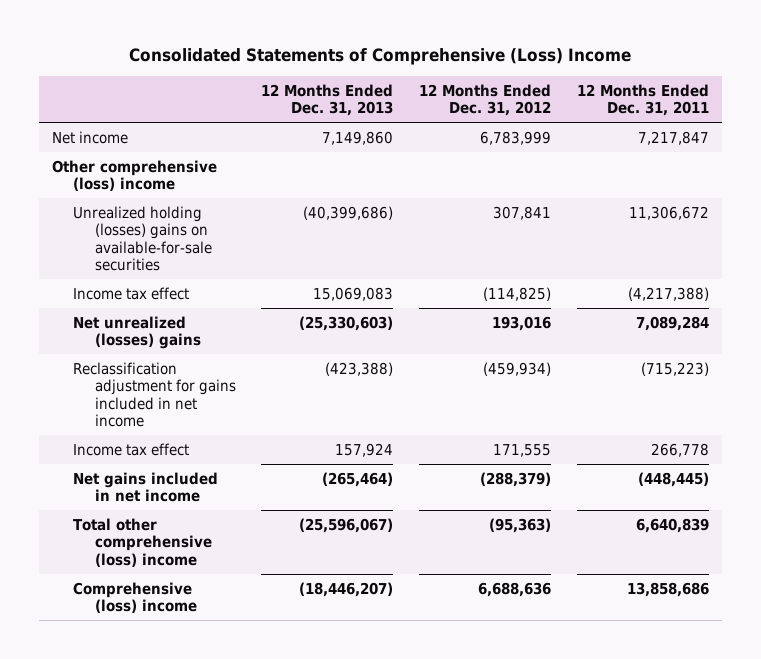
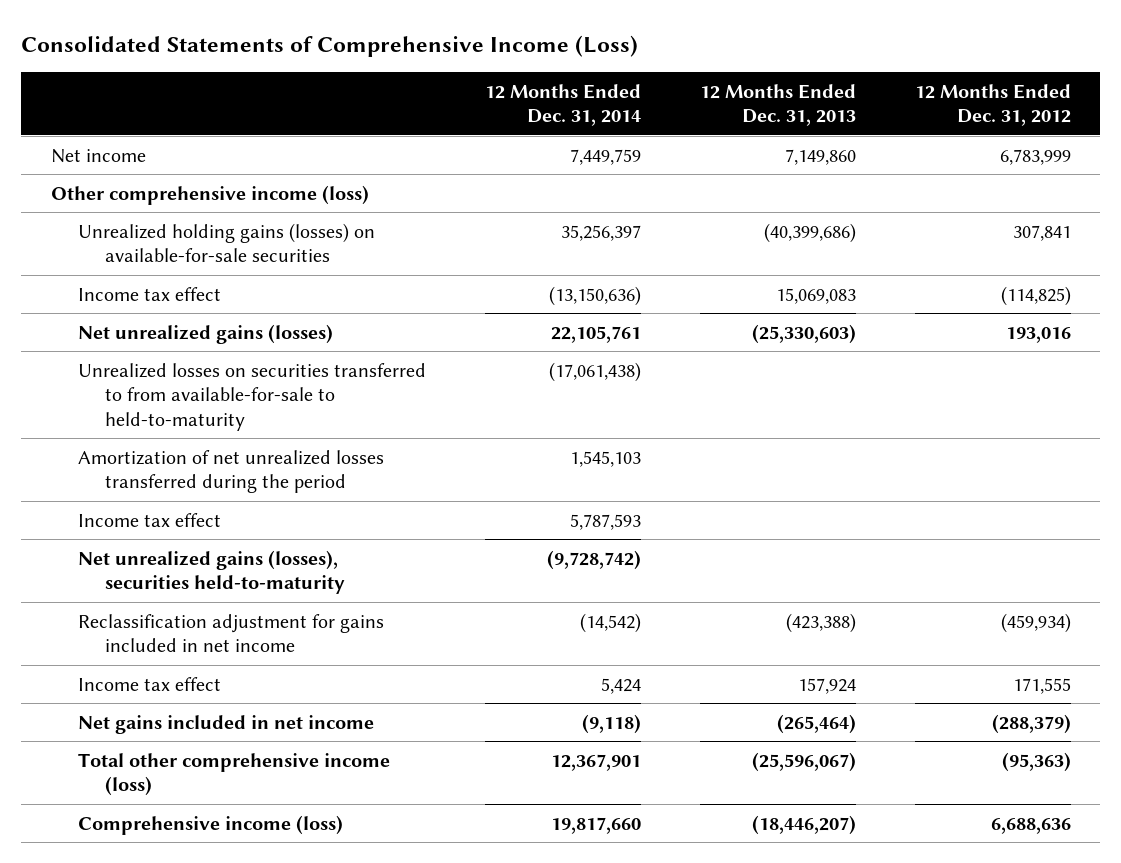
- Consolidated Statements of Comprehensive (Loss) Income
+ Consolidated Statements of Comprehensive Income (Loss)
- | 12 Months Ended Dec. 31, 2013 | 12 Months Ended Dec. 31, 2012 | 12 Months Ended Dec. 31, 2011
+ | 12 Months Ended Dec. 31, 2014 | 12 Months Ended Dec. 31, 2013 | 12 Months Ended Dec. 31, 2012
- Other comprehensive (loss) income
- Unrealized holding (losses) gains on available-for-sale securities | (40,399,686) | 307,841 | 11,306,672
+ Other comprehensive income (loss)
+ Unrealized holding gains (losses) on available-for-sale securities | 35,256,397 | (40,399,686) | 307,841
- Net unrealized (losses) gains | (25,330,603) | 193,016 | 7,089,284
+ Net unrealized gains (losses) | 22,105,761 | (25,330,603) | 193,016
+ Unrealized losses on securities transferred to from available-for-sale to held-to-maturity | (17,061,438) | |
+ Amortization of net unrealized losses transferred during the period | 1,545,103 | |
+ Income tax effect | 5,787,593 | |
+ Net unrealized gains (losses), securities held-to-maturity | (9,728,742) | |
- Total other comprehensive (loss) income | (25,596,067) | (95,363) | 6,640,839
- Comprehensive (loss) income | (18,446,207) | 6,688,636 | 13,858,686
+ Total other comprehensive income (loss) | 12,367,901 | (25,596,067) | (95,363)
+ Comprehensive income (loss) | 19,817,660 | (18,446,207) | 6,688,636

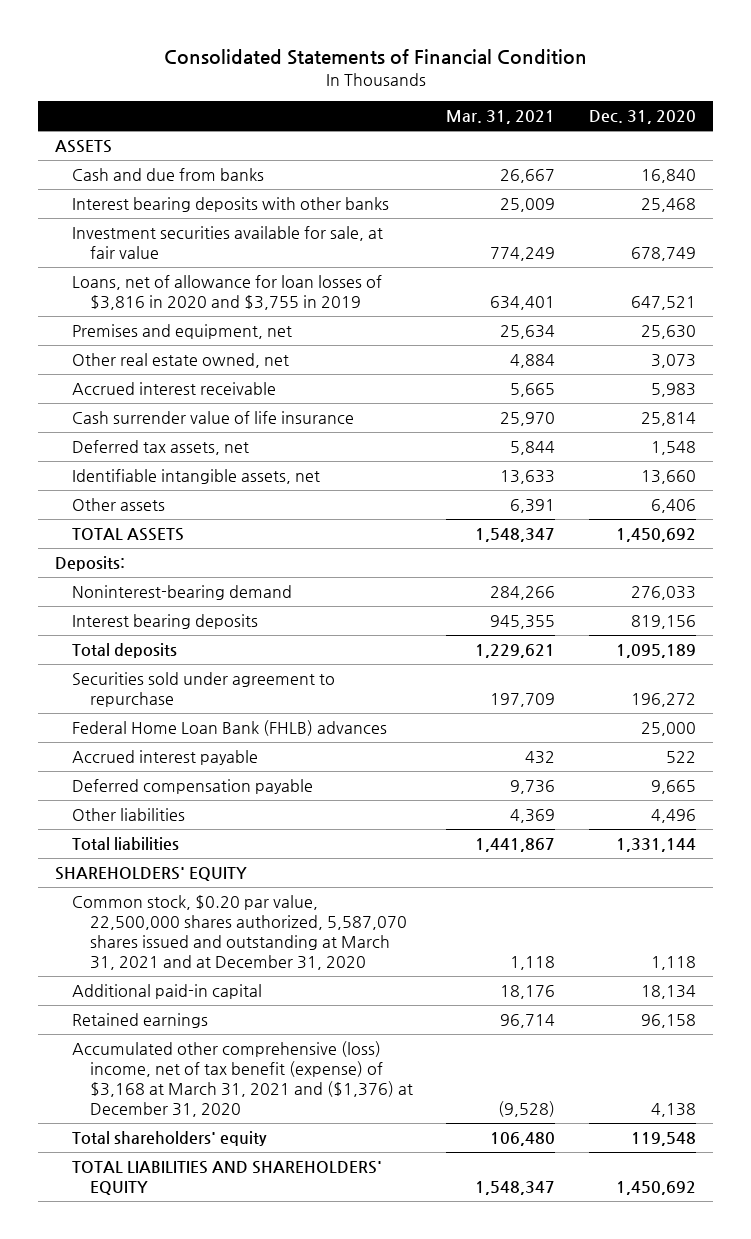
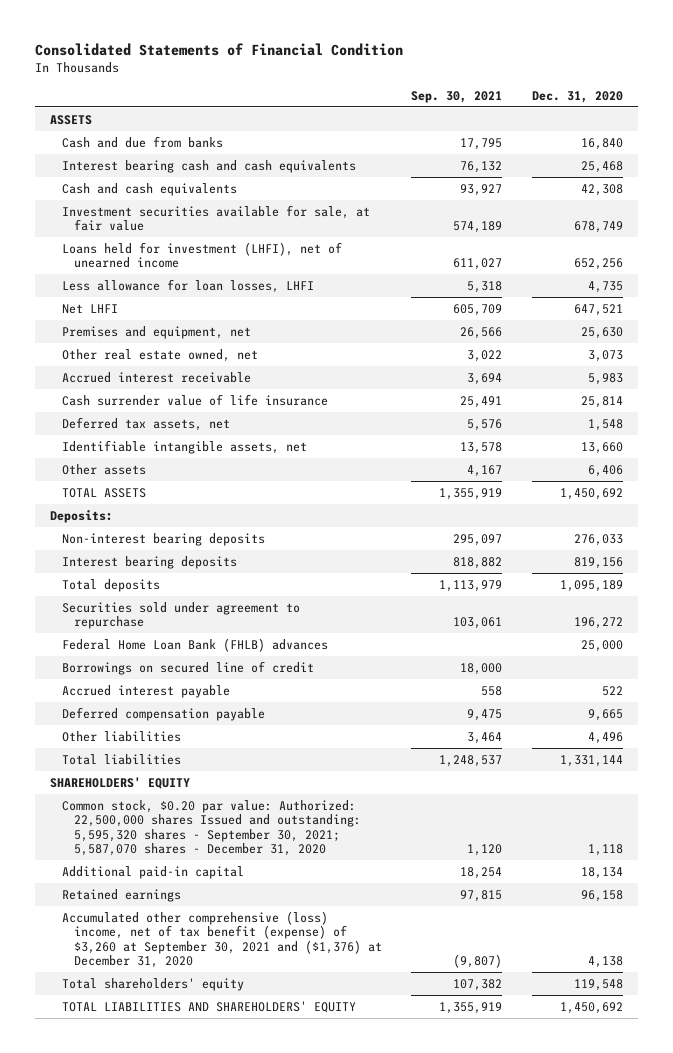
- | Mar. 31, 2021 | Dec. 31, 2020
+ | Sep. 30, 2021 | Dec. 31, 2020
- Interest bearing deposits with other banks | 25,009 | 25,468
+ Interest bearing cash and cash equivalents | 76,132 | 25,468
+ Cash and cash equivalents | 93,927 | 42,308
- Loans, net of allowance for loan losses of $3,816 in 2020 and $3,755 in 2019 | 634,401 | 647,521
+ Loans held for investment (LHFI), net of unearned income | 611,027 | 652,256
+ Less allowance for loan losses, LHFI | 5,318 | 4,735
+ Net LHFI | 605,709 | 647,521
- Noninterest-bearing demand | 284,266 | 276,033
+ Non-interest bearing deposits | 295,097 | 276,033
+ Borrowings on secured line of credit | 18,000 |
- Common stock, $0.20 par value, 22,500,000 shares authorized, 5,587,070 shares issued and outstanding at March 31, 2021 and at December 31, 2020 | 1,118 | 1,118
+ Common stock, $0.20 par value: Authorized: 22,500,000 shares Issued and outstanding: 5,595,320 shares - September 30, 2021; 5,587,070 shares - December 31, 2020 | 1,120 | 1,118
- Accumulated other comprehensive (loss) income, net of tax benefit (expense) of $3,168 at March 31, 2021 and ($1,376) at December 31, 2020 | (9,528) | 4,138
+ Accumulated other comprehensive (loss) income, net of tax benefit (expense) of $3,260 at September 30, 2021 and ($1,376) at December 31, 2020 | (9,807) | 4,138

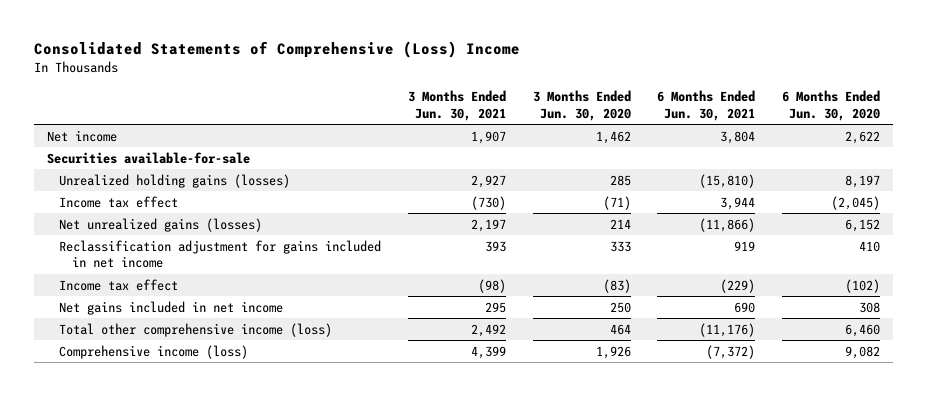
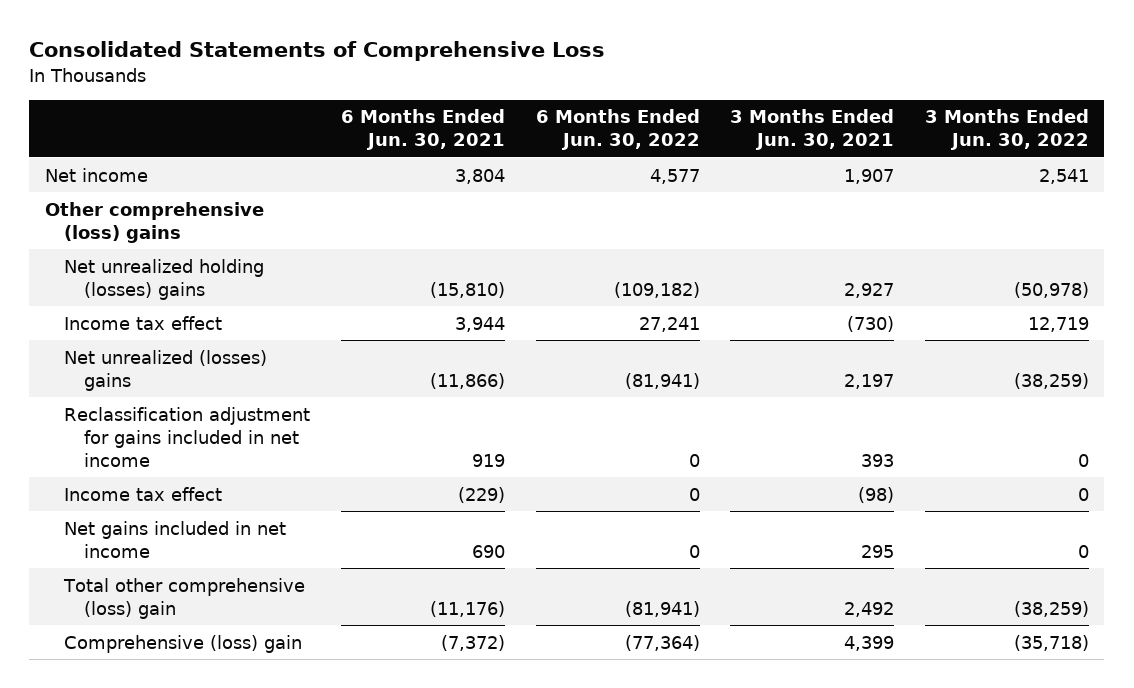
- Consolidated Statements of Comprehensive (Loss) Income
+ Consolidated Statements of Comprehensive Loss
- | 3 Months Ended Jun. 30, 2021 | 3 Months Ended Jun. 30, 2020 | 6 Months Ended Jun. 30, 2021 | 6 Months Ended Jun. 30, 2020
+ | 6 Months Ended Jun. 30, 2021 | 6 Months Ended Jun. 30, 2022 | 3 Months Ended Jun. 30, 2021 | 3 Months Ended Jun. 30, 2022
- Securities available-for-sale
- Unrealized holding gains (losses) | 2,927 | 285 | (15,810) | 8,197
+ Other comprehensive (loss) gains
+ Net unrealized holding (losses) gains | (15,810) | (109,182) | 2,927 | (50,978)
- Net unrealized gains (losses) | 2,197 | 214 | (11,866) | 6,152
+ Net unrealized (losses) gains | (11,866) | (81,941) | 2,197 | (38,259)
- Total other comprehensive income (loss) | 2,492 | 464 | (11,176) | 6,460
- Comprehensive income (loss) | 4,399 | 1,926 | (7,372) | 9,082
+ Total other comprehensive (loss) gain | (11,176) | (81,941) | 2,492 | (38,259)
+ Comprehensive (loss) gain | (7,372) | (77,364) | 4,399 | (35,718)

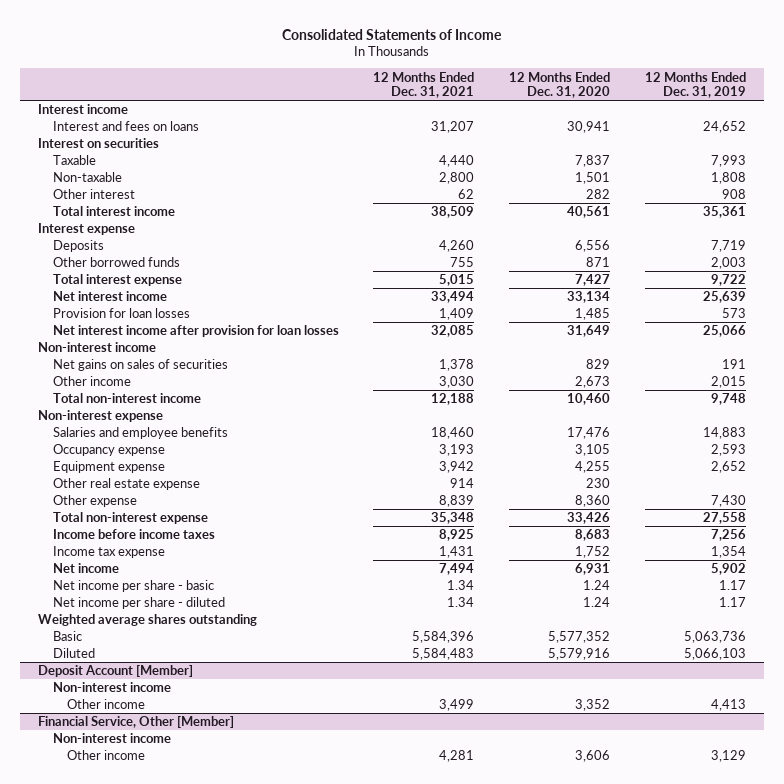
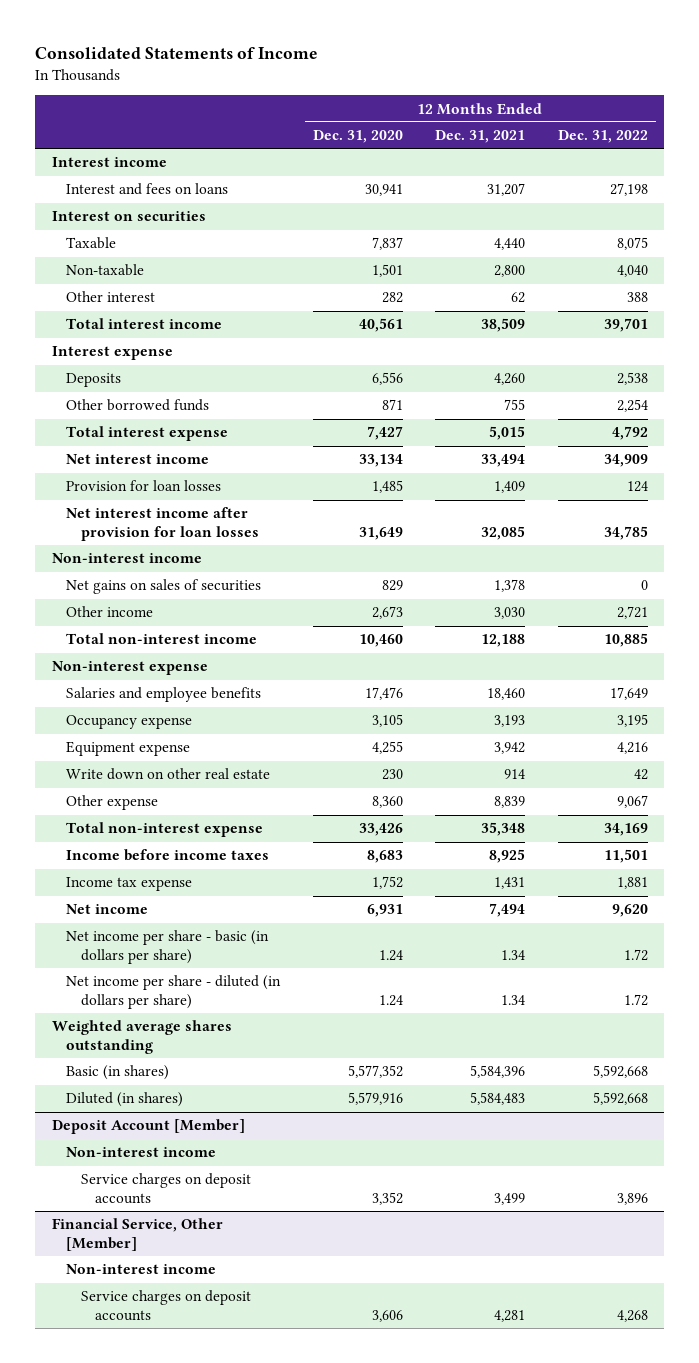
- | 12 Months Ended Dec. 31, 2021 | 12 Months Ended Dec. 31, 2020 | 12 Months Ended Dec. 31, 2019
+ | 12 Months Ended Dec. 31, 2020 | 12 Months Ended Dec. 31, 2021 | 12 Months Ended Dec. 31, 2022
- Other real estate expense | 914 | 230 |
+ Write down on other real estate | 230 | 914 | 42
- Net income per share - basic | 1.34 | 1.24 | 1.17
- Net income per share - diluted | 1.34 | 1.24 | 1.17
+ Net income per share - basic (in dollars per share) | 1.24 | 1.34 | 1.72
+ Net income per share - diluted (in dollars per share) | 1.24 | 1.34 | 1.72
- Basic | 5,584,396 | 5,577,352 | 5,063,736
- Diluted | 5,584,483 | 5,579,916 | 5,066,103
+ Basic (in shares) | 5,577,352 | 5,584,396 | 5,592,668
+ Diluted (in shares) | 5,579,916 | 5,584,483 | 5,592,668
@ Deposit Account [Member]
- Other income | 3,499 | 3,352 | 4,413
+ Service charges on deposit accounts | 3,352 | 3,499 | 3,896
@ Financial Service, Other [Member]
- Other income | 4,281 | 3,606 | 3,129
+ Service charges on deposit accounts | 3,606 | 4,281 | 4,268

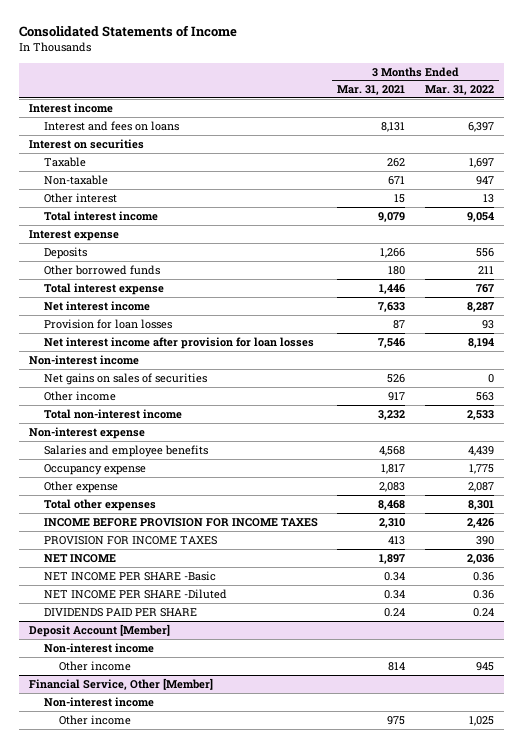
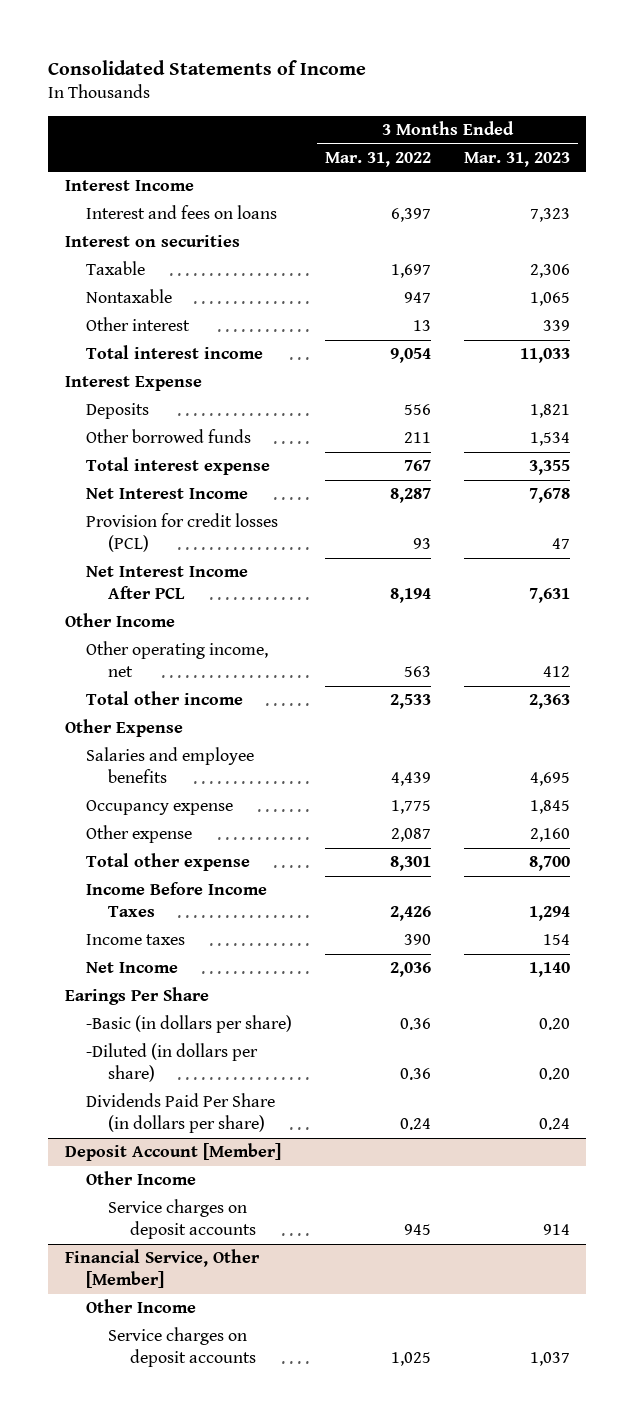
- | 3 Months Ended Mar. 31, 2021 | 3 Months Ended Mar. 31, 2022
+ | 3 Months Ended Mar. 31, 2022 | 3 Months Ended Mar. 31, 2023
- Interest income
+ Interest Income
- Non-taxable | 671 | 947
+ Nontaxable | 947 | 1,065
- Interest expense
+ Interest Expense
- Net interest income | 7,633 | 8,287
- Provision for loan losses | 87 | 93
- Net interest income after provision for loan losses | 7,546 | 8,194
- Non-interest income
- Net gains on sales of securities | 526 | 0
- Other income | 917 | 563
- Total non-interest income | 3,232 | 2,533
- Non-interest expense
+ Net Interest Income | 8,287 | 7,678
+ Provision for credit losses (PCL) | 93 | 47
+ Net Interest Income After PCL | 8,194 | 7,631
+ Other Income
+ Other operating income, net | 563 | 412
+ Total other income | 2,533 | 2,363
+ Other Expense
- Total other expenses | 8,468 | 8,301
- INCOME BEFORE PROVISION FOR INCOME TAXES | 2,310 | 2,426
- PROVISION FOR INCOME TAXES | 413 | 390
- NET INCOME | 1,897 | 2,036
- NET INCOME PER SHARE -Basic | 0.34 | 0.36
- NET INCOME PER SHARE -Diluted | 0.34 | 0.36
- DIVIDENDS PAID PER SHARE | 0.24 | 0.24
+ Total other expense | 8,301 | 8,700
+ Income Before Income Taxes | 2,426 | 1,294
+ Income taxes | 390 | 154
+ Net Income | 2,036 | 1,140
+ Earings Per Share
+ -Basic (in dollars per share) | 0.36 | 0.20
+ -Diluted (in dollars per share) | 0.36 | 0.20
+ Dividends Paid Per Share (in dollars per share) | 0.24 | 0.24
@ Deposit Account [Member]
- Non-interest income
- Other income | 814 | 945
+ Other Income
+ Service charges on deposit accounts | 945 | 914
@ Financial Service, Other [Member]
- Non-interest income
- Other income | 975 | 1,025
+ Other Income
+ Service charges on deposit accounts | 1,025 | 1,037

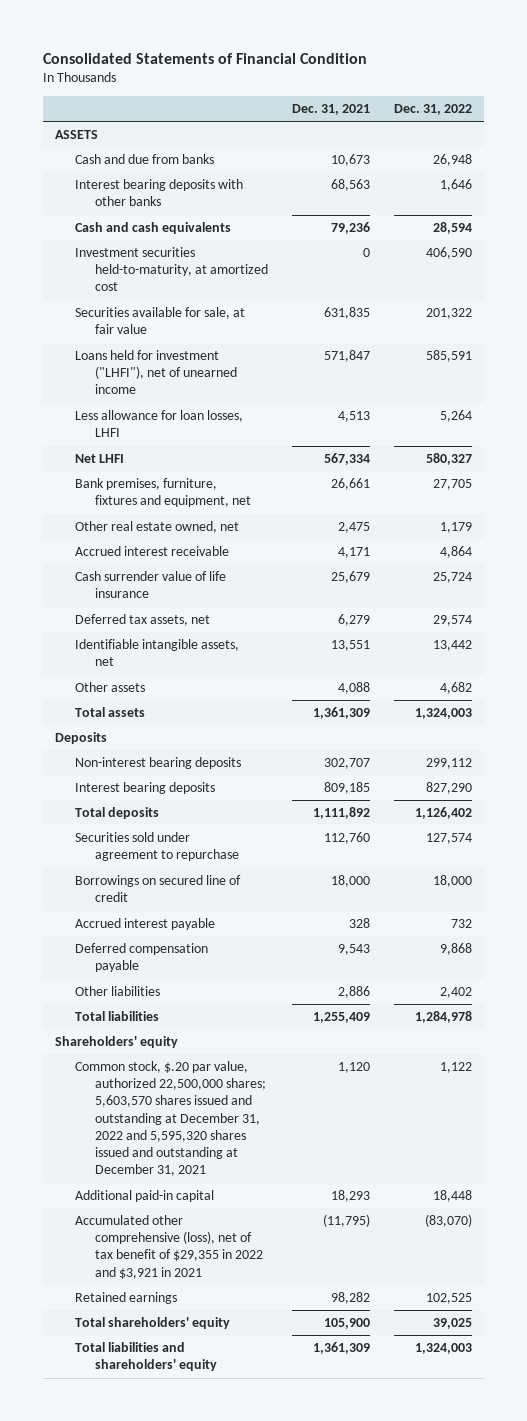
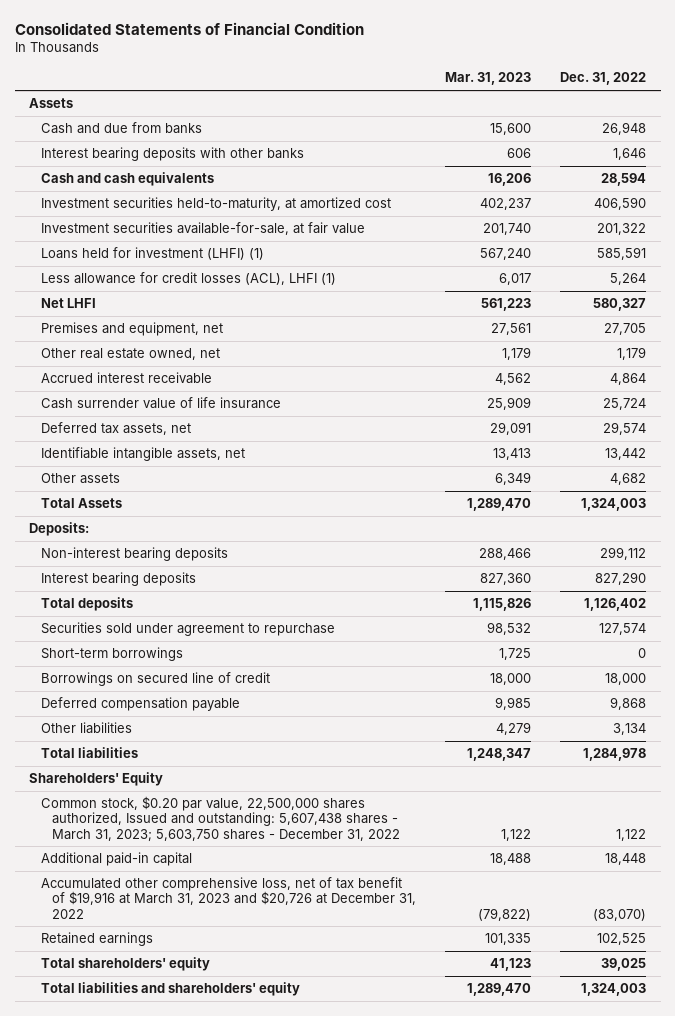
- | Dec. 31, 2021 | Dec. 31, 2022
+ | Mar. 31, 2023 | Dec. 31, 2022
- ASSETS
+ Assets
- Securities available for sale, at fair value | 631,835 | 201,322
- Loans held for investment ("LHFI"), net of unearned income | 571,847 | 585,591
- Less allowance for loan losses, LHFI | 4,513 | 5,264
+ Investment securities available-for-sale, at fair value | 201,740 | 201,322
+ Loans held for investment (LHFI) (1) | 567,240 | 585,591
+ Less allowance for credit losses (ACL), LHFI (1) | 6,017 | 5,264
- Bank premises, furniture, fixtures and equipment, net | 26,661 | 27,705
+ Premises and equipment, net | 27,561 | 27,705
- Total assets | 1,361,309 | 1,324,003
- Deposits
+ Total Assets | 1,289,470 | 1,324,003
+ Deposits:
+ Short-term borrowings | 1,725 | 0
- Accrued interest payable | 328 | 732
- Other liabilities | 2,886 | 2,402
+ Other liabilities | 4,279 | 3,134
- Shareholders' equity
- Common stock, $.20 par value, authorized 22,500,000 shares; 5,603,570 shares issued and outstanding at December 31, 2022 and 5,595,320 shares issued and outstanding at December 31, 2021 | 1,120 | 1,122
+ Shareholders' Equity
+ Common stock, $0.20 par value, 22,500,000 shares authorized, Issued and outstanding: 5,607,438 shares - March 31, 2023; 5,603,750 shares - December 31, 2022 | 1,122 | 1,122
- Accumulated other comprehensive (loss), net of tax benefit of $29,355 in 2022 and $3,921 in 2021 | (11,795) | (83,070)
+ Accumulated other comprehensive loss, net of tax benefit of $19,916 at March 31, 2023 and $20,726 at December 31, 2022 | (79,822) | (83,070)

